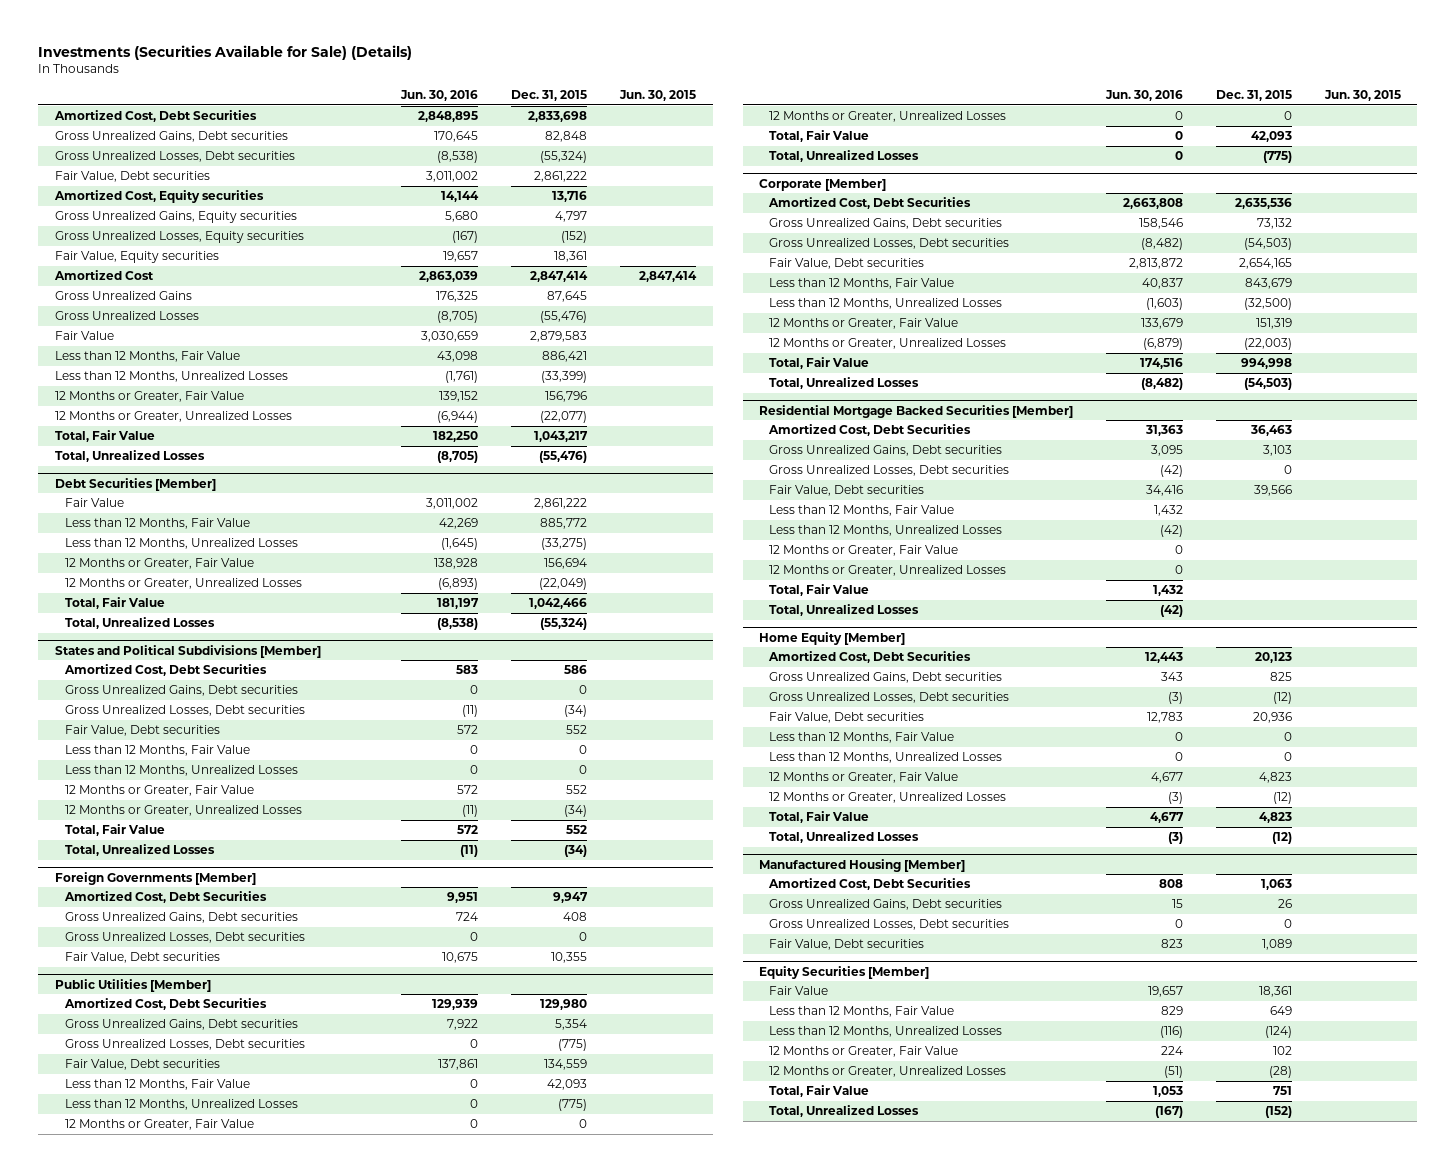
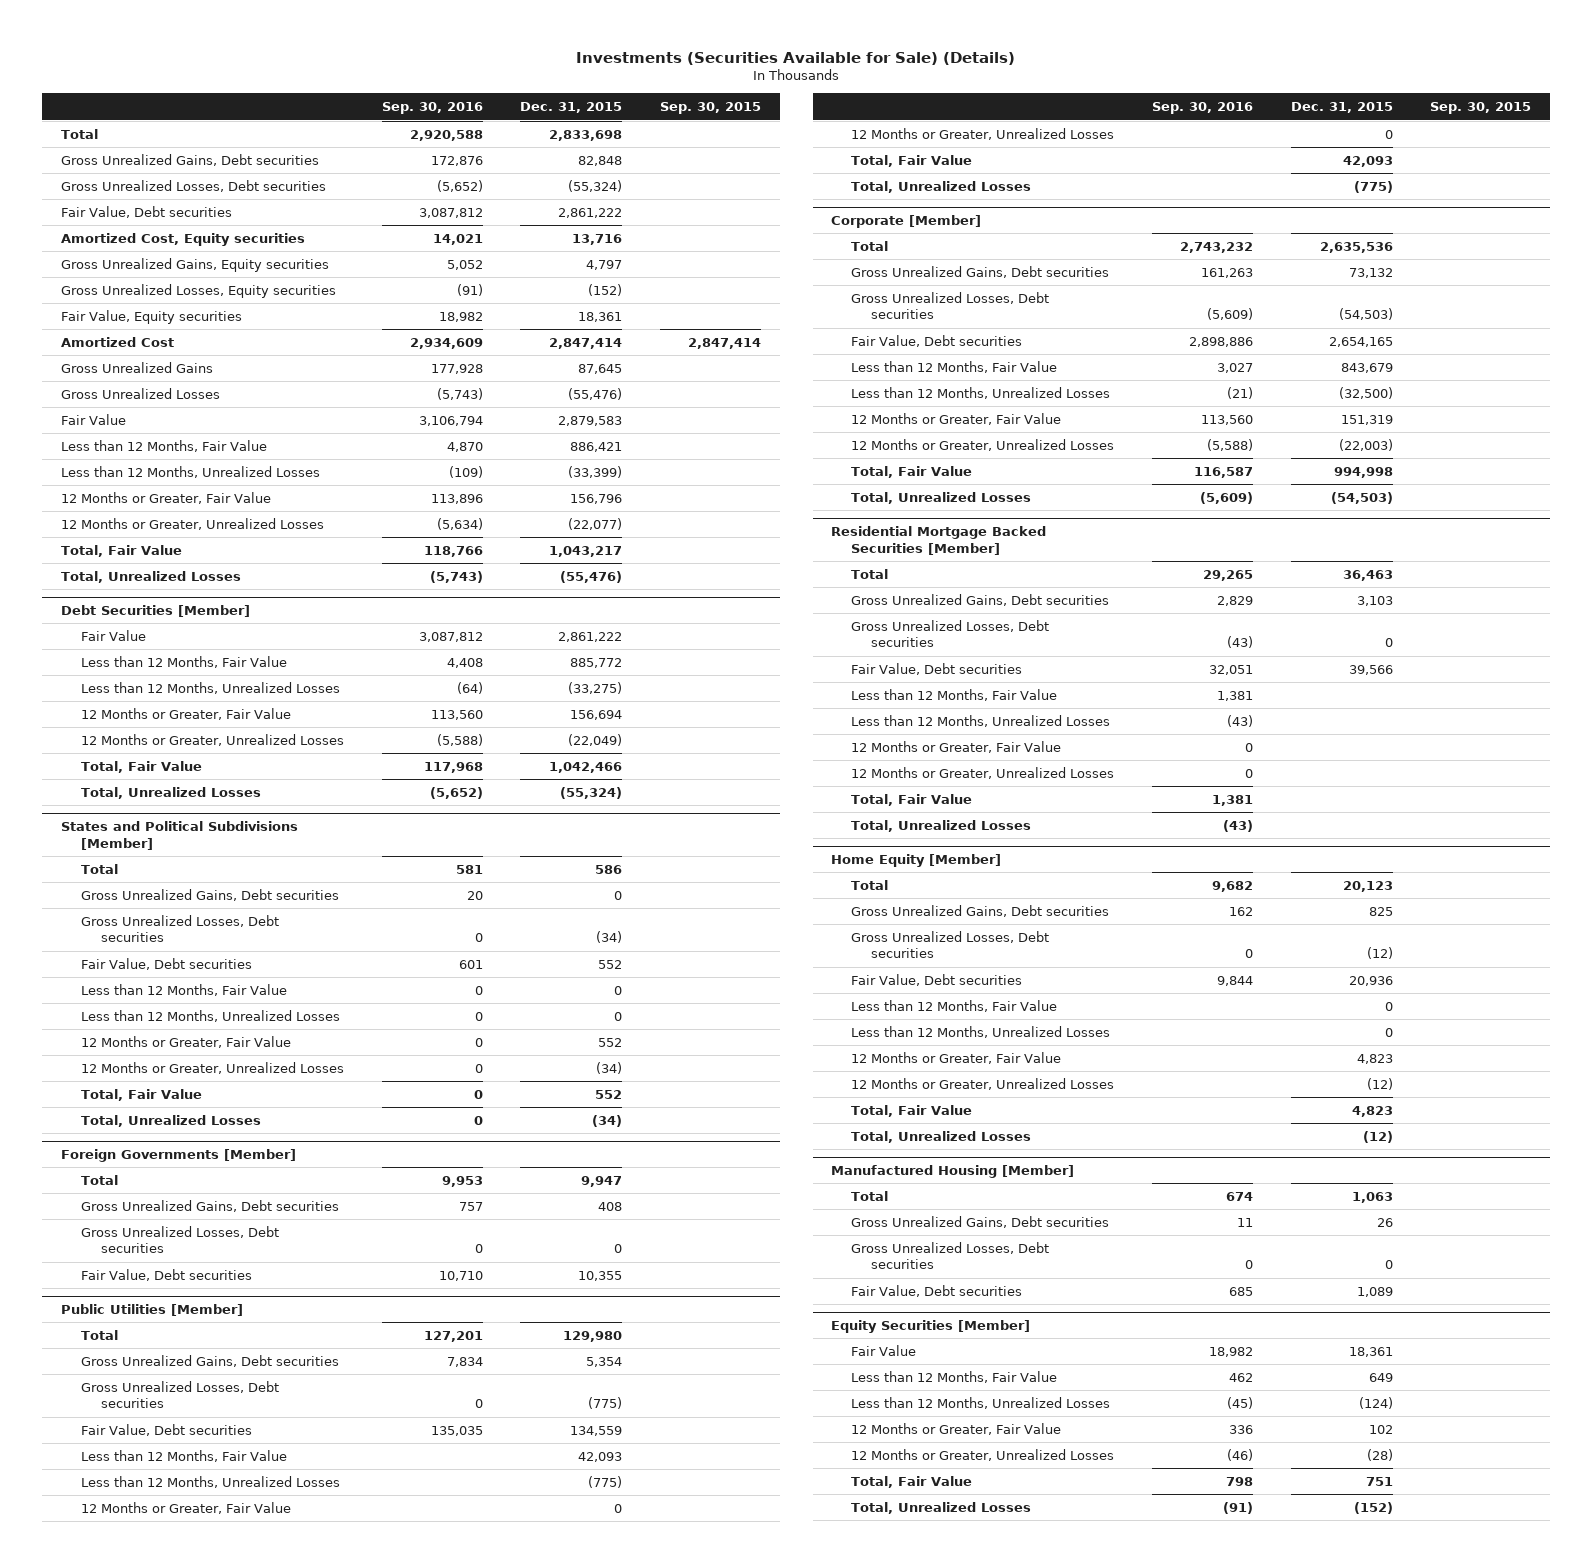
- | Jun. 30, 2016 | Dec. 31, 2015 | Jun. 30, 2015
+ | Sep. 30, 2016 | Dec. 31, 2015 | Sep. 30, 2015
- Amortized Cost, Debt Securities | 2,848,895 | 2,833,698 |
+ Total | 2,920,588 | 2,833,698 |
@ States and Political Subdivisions [Member]
- Amortized Cost, Debt Securities | 583 | 586 |
+ Total | 581 | 586 |
@ Foreign Governments [Member]
- Amortized Cost, Debt Securities | 9,951 | 9,947 |
+ Total | 9,953 | 9,947 |
@ Public Utilities [Member]
- Amortized Cost, Debt Securities | 129,939 | 129,980 |
+ Total | 127,201 | 129,980 |
@ Corporate [Member]
- Amortized Cost, Debt Securities | 2,663,808 | 2,635,536 |
+ Total | 2,743,232 | 2,635,536 |
@ Residential Mortgage Backed Securities [Member]
- Amortized Cost, Debt Securities | 31,363 | 36,463 |
+ Total | 29,265 | 36,463 |
@ Home Equity [Member]
- Amortized Cost, Debt Securities | 12,443 | 20,123 |
+ Total | 9,682 | 20,123 |
@ Manufactured Housing [Member]
- Amortized Cost, Debt Securities | 808 | 1,063 |
+ Total | 674 | 1,063 |

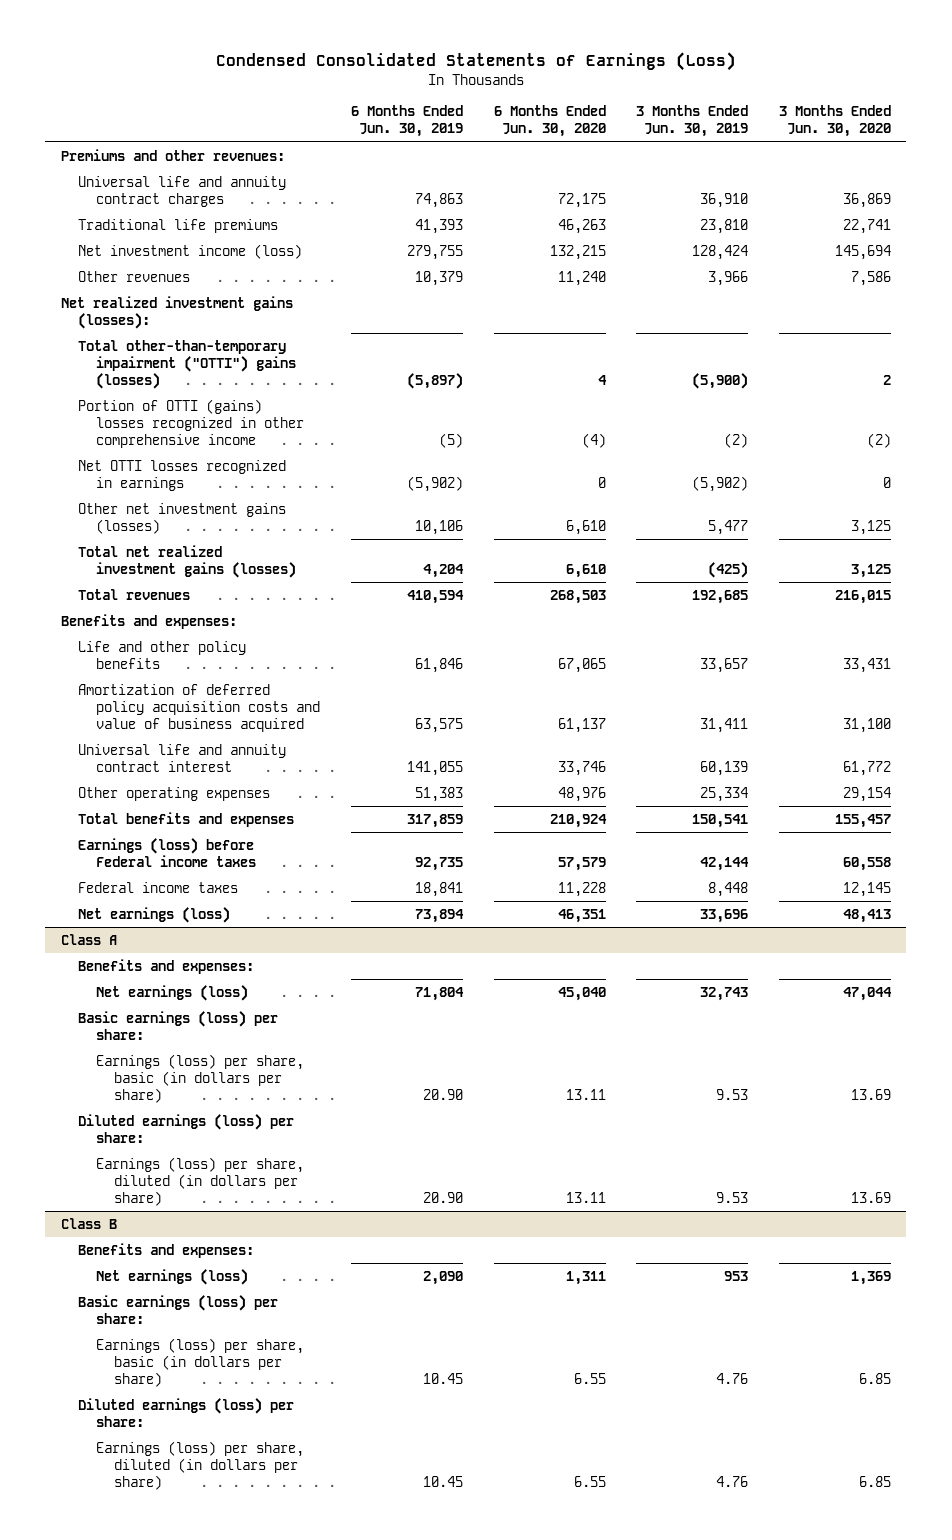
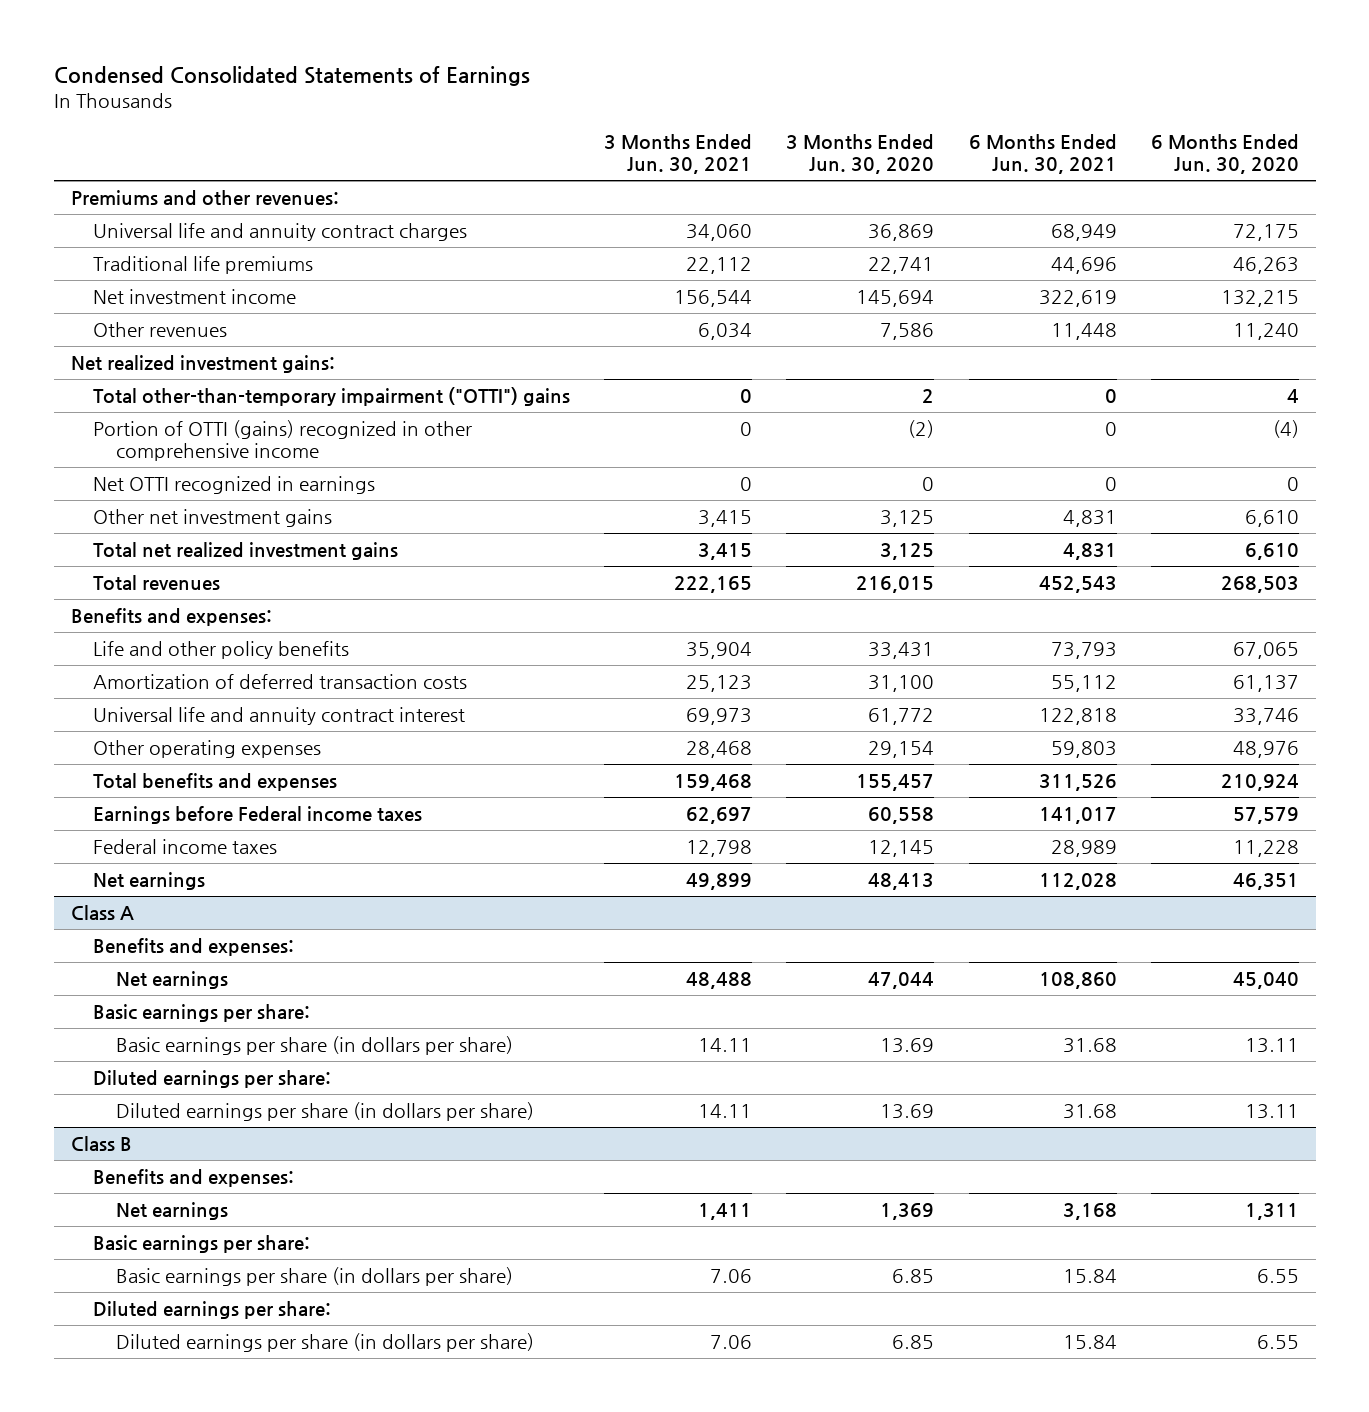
- Condensed Consolidated Statements of Earnings (Loss)
+ Condensed Consolidated Statements of Earnings
- | 6 Months Ended Jun. 30, 2019 | 6 Months Ended Jun. 30, 2020 | 3 Months Ended Jun. 30, 2019 | 3 Months Ended Jun. 30, 2020
+ | 3 Months Ended Jun. 30, 2021 | 3 Months Ended Jun. 30, 2020 | 6 Months Ended Jun. 30, 2021 | 6 Months Ended Jun. 30, 2020
- Net investment income (loss) | 279,755 | 132,215 | 128,424 | 145,694
+ Net investment income | 156,544 | 145,694 | 322,619 | 132,215
- Net realized investment gains (losses):
- Total other-than-temporary impairment ("OTTI") gains (losses) | (5,897) | 4 | (5,900) | 2
- Portion of OTTI (gains) losses recognized in other comprehensive income | (5) | (4) | (2) | (2)
- Net OTTI losses recognized in earnings | (5,902) | 0 | (5,902) | 0
- Other net investment gains (losses) | 10,106 | 6,610 | 5,477 | 3,125
- Total net realized investment gains (losses) | 4,204 | 6,610 | (425) | 3,125
+ Net realized investment gains:
+ Total other-than-temporary impairment ("OTTI") gains | 0 | 2 | 0 | 4
+ Portion of OTTI (gains) recognized in other comprehensive income | 0 | (2) | 0 | (4)
+ Net OTTI recognized in earnings | 0 | 0 | 0 | 0
+ Other net investment gains | 3,415 | 3,125 | 4,831 | 6,610
+ Total net realized investment gains | 3,415 | 3,125 | 4,831 | 6,610
- Amortization of deferred policy acquisition costs and value of business acquired | 63,575 | 61,137 | 31,411 | 31,100
+ Amortization of deferred transaction costs | 25,123 | 31,100 | 55,112 | 61,137
- Earnings (loss) before Federal income taxes | 92,735 | 57,579 | 42,144 | 60,558
+ Earnings before Federal income taxes | 62,697 | 60,558 | 141,017 | 57,579
- Net earnings (loss) | 73,894 | 46,351 | 33,696 | 48,413
+ Net earnings | 49,899 | 48,413 | 112,028 | 46,351
@ Class A
- Net earnings (loss) | 71,804 | 45,040 | 32,743 | 47,044
- Basic earnings (loss) per share:
- Earnings (loss) per share, basic (in dollars per share) | 20.90 | 13.11 | 9.53 | 13.69
- Diluted earnings (loss) per share:
- Earnings (loss) per share, diluted (in dollars per share) | 20.90 | 13.11 | 9.53 | 13.69
+ Net earnings | 48,488 | 47,044 | 108,860 | 45,040
+ Basic earnings per share:
+ Basic earnings per share (in dollars per share) | 14.11 | 13.69 | 31.68 | 13.11
+ Diluted earnings per share:
+ Diluted earnings per share (in dollars per share) | 14.11 | 13.69 | 31.68 | 13.11
@ Class B
- Net earnings (loss) | 2,090 | 1,311 | 953 | 1,369
- Basic earnings (loss) per share:
- Earnings (loss) per share, basic (in dollars per share) | 10.45 | 6.55 | 4.76 | 6.85
- Diluted earnings (loss) per share:
- Earnings (loss) per share, diluted (in dollars per share) | 10.45 | 6.55 | 4.76 | 6.85
+ Net earnings | 1,411 | 1,369 | 3,168 | 1,311
+ Basic earnings per share:
+ Basic earnings per share (in dollars per share) | 7.06 | 6.85 | 15.84 | 6.55
+ Diluted earnings per share:
+ Diluted earnings per share (in dollars per share) | 7.06 | 6.85 | 15.84 | 6.55

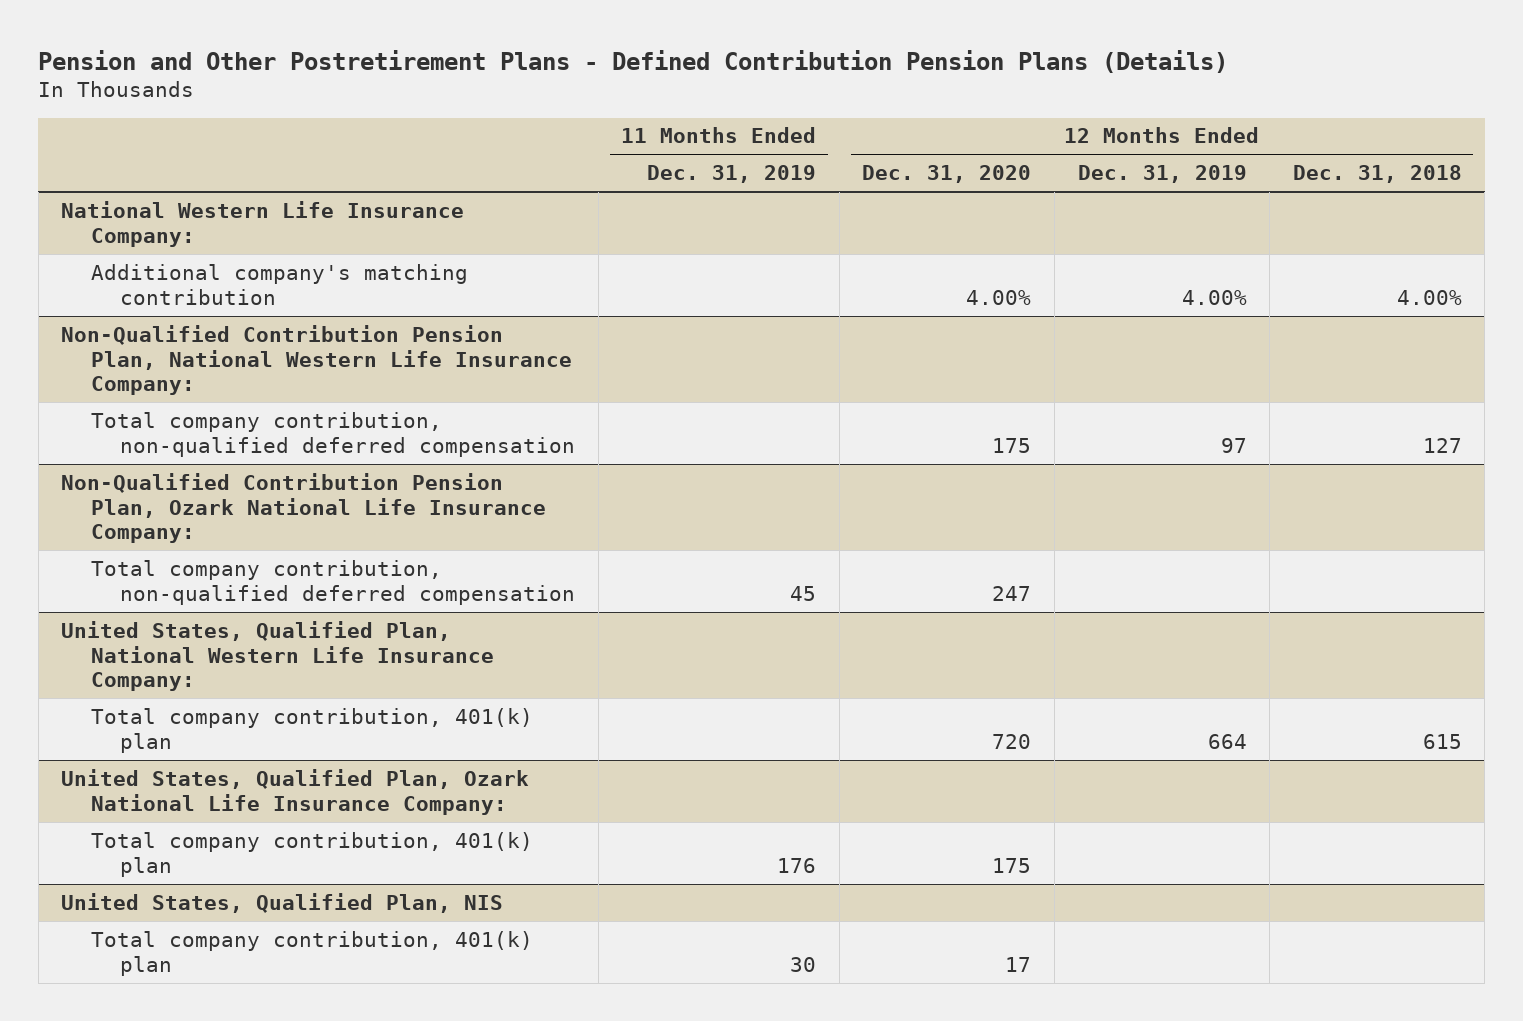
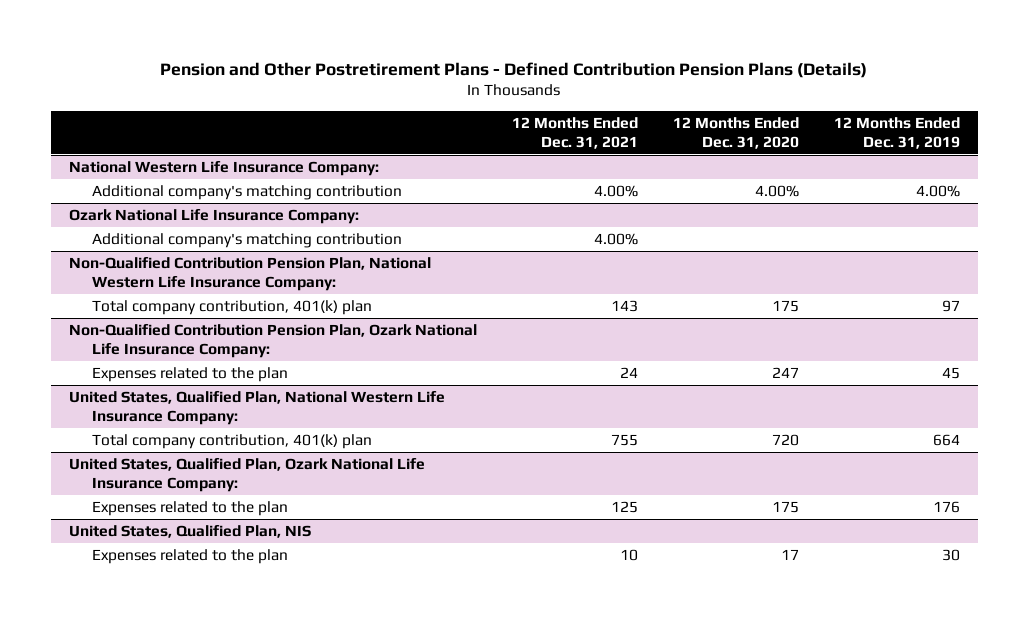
- | 11 Months Ended Dec. 31, 2019 | 12 Months Ended Dec. 31, 2020 | 12 Months Ended Dec. 31, 2019 | 12 Months Ended Dec. 31, 2018
+ | 12 Months Ended Dec. 31, 2021 | 12 Months Ended Dec. 31, 2020 | 12 Months Ended Dec. 31, 2019
+ Ozark National Life Insurance Company:
+ Additional company's matching contribution | 4.00% | |
@ Non-Qualified Contribution Pension Plan, National Western Life Insurance Company:
- Total company contribution, non-qualified deferred compensation | | 175 | 97 | 127
+ Total company contribution, 401(k) plan | 143 | 175 | 97
@ Non-Qualified Contribution Pension Plan, Ozark National Life Insurance Company:
- Total company contribution, non-qualified deferred compensation | 45 | 247 | |
+ Expenses related to the plan | 24 | 247 | 45
@ United States, Qualified Plan, Ozark National Life Insurance Company:
- Total company contribution, 401(k) plan | 176 | 175 | |
+ Expenses related to the plan | 125 | 175 | 176
@ United States, Qualified Plan, NIS
- Total company contribution, 401(k) plan | 30 | 17 | |
+ Expenses related to the plan | 10 | 17 | 30

